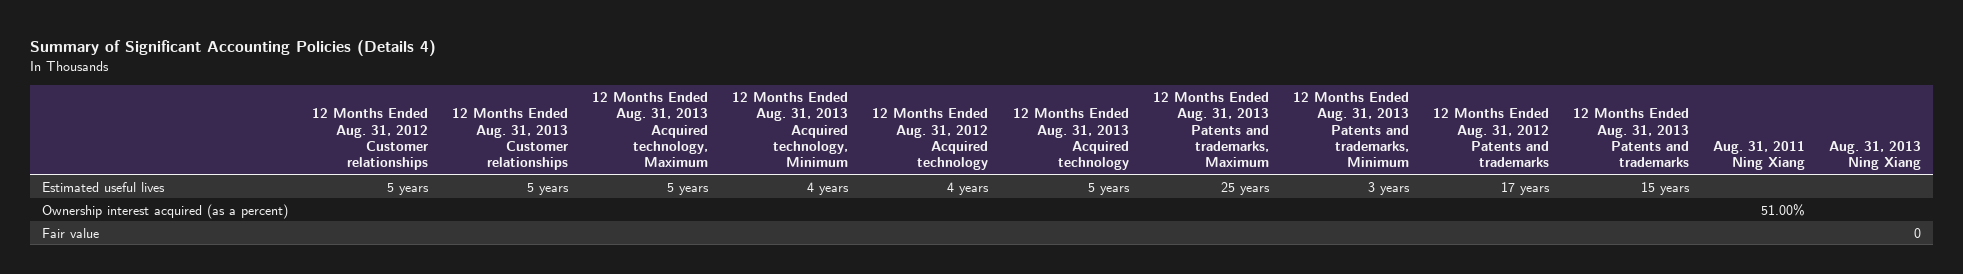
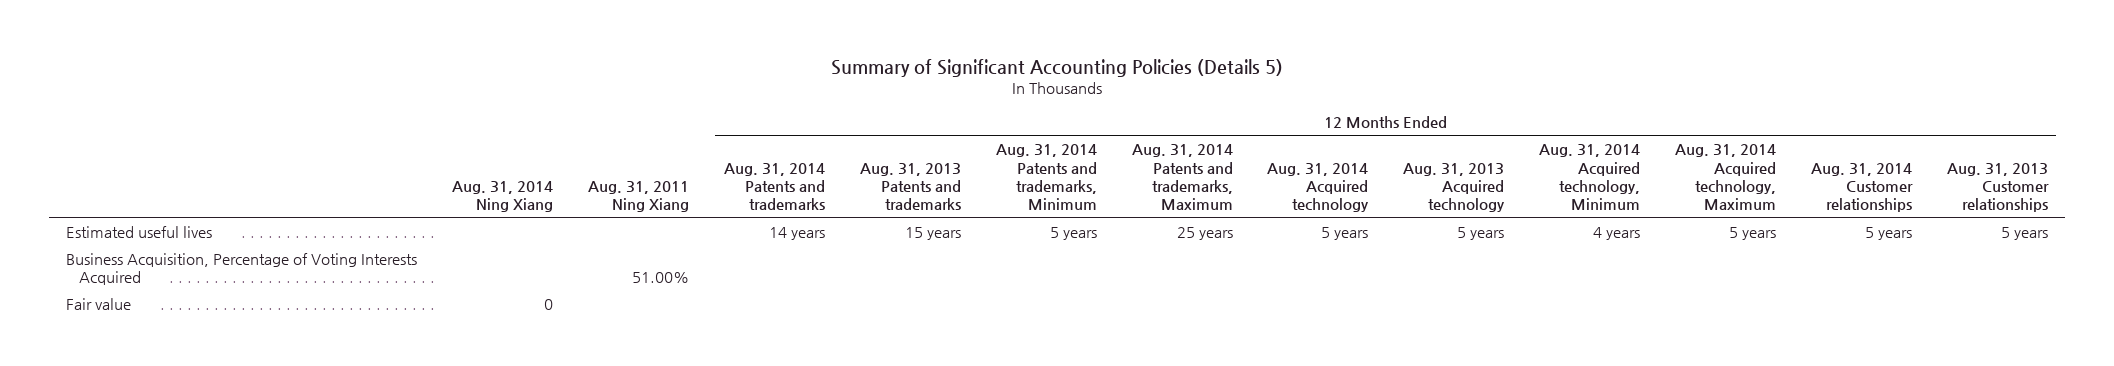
- Summary of Significant Accounting Policies (Details 4)
+ Summary of Significant Accounting Policies (Details 5)
- | 12 Months Ended Aug. 31, 2012 Customer relationships | 12 Months Ended Aug. 31, 2013 Customer relationships | 12 Months Ended Aug. 31, 2013 Acquired technology, Maximum | 12 Months Ended Aug. 31, 2013 Acquired technology, Minimum | 12 Months Ended Aug. 31, 2012 Acquired technology | 12 Months Ended Aug. 31, 2013 Acquired technology | 12 Months Ended Aug. 31, 2013 Patents and trademarks, Maximum | 12 Months Ended Aug. 31, 2013 Patents and trademarks, Minimum | 12 Months Ended Aug. 31, 2012 Patents and trademarks | 12 Months Ended Aug. 31, 2013 Patents and trademarks | Aug. 31, 2011 Ning Xiang | Aug. 31, 2013 Ning Xiang
+ | Aug. 31, 2014 Ning Xiang | Aug. 31, 2011 Ning Xiang | 12 Months Ended Aug. 31, 2014 Patents and trademarks | 12 Months Ended Aug. 31, 2013 Patents and trademarks | 12 Months Ended Aug. 31, 2014 Patents and trademarks, Minimum | 12 Months Ended Aug. 31, 2014 Patents and trademarks, Maximum | 12 Months Ended Aug. 31, 2014 Acquired technology | 12 Months Ended Aug. 31, 2013 Acquired technology | 12 Months Ended Aug. 31, 2014 Acquired technology, Minimum | 12 Months Ended Aug. 31, 2014 Acquired technology, Maximum | 12 Months Ended Aug. 31, 2014 Customer relationships | 12 Months Ended Aug. 31, 2013 Customer relationships
- Ownership interest acquired (as a percent) | | | | | | | | | | | 51.00% |
+ Business Acquisition, Percentage of Voting Interests Acquired | | 51.00% | | | | | | | | | |

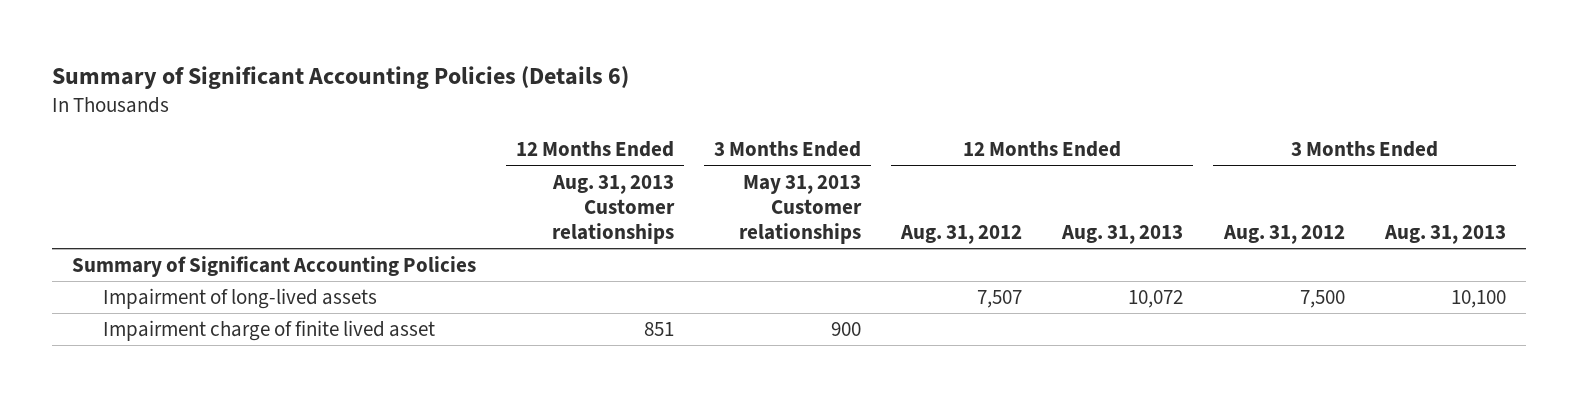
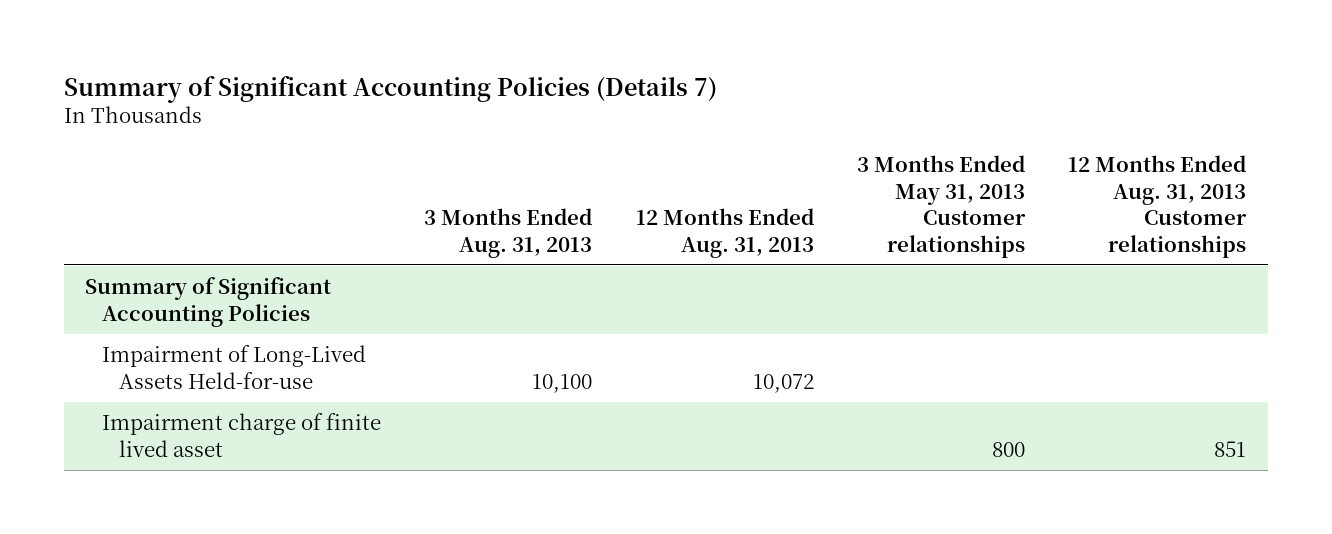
- Summary of Significant Accounting Policies (Details 6)
+ Summary of Significant Accounting Policies (Details 7)
- | 12 Months Ended Aug. 31, 2013 Customer relationships | 3 Months Ended May 31, 2013 Customer relationships | 12 Months Ended Aug. 31, 2012 | 12 Months Ended Aug. 31, 2013 | 3 Months Ended Aug. 31, 2012 | 3 Months Ended Aug. 31, 2013
+ | 3 Months Ended Aug. 31, 2013 | 12 Months Ended Aug. 31, 2013 | 3 Months Ended May 31, 2013 Customer relationships | 12 Months Ended Aug. 31, 2013 Customer relationships
- Impairment of long-lived assets | | | 7,507 | 10,072 | 7,500 | 10,100
- Impairment charge of finite lived asset | 851 | 900 | | | |
+ Impairment of Long-Lived Assets Held-for-use | 10,100 | 10,072 | |
+ Impairment charge of finite lived asset | | | 800 | 851

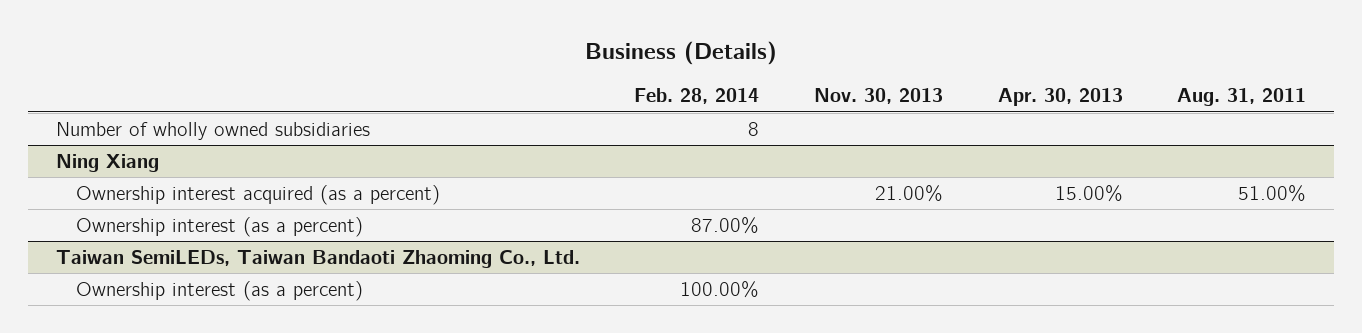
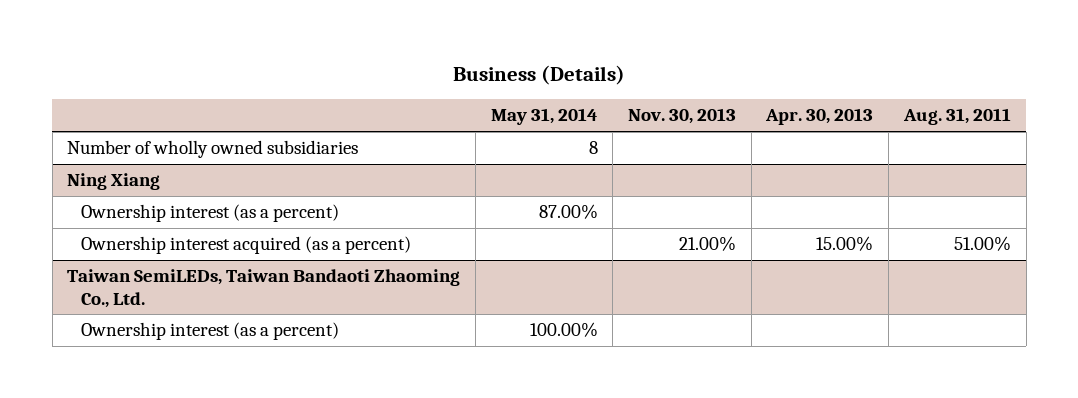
- | Feb. 28, 2014 | Nov. 30, 2013 | Apr. 30, 2013 | Aug. 31, 2011
+ | May 31, 2014 | Nov. 30, 2013 | Apr. 30, 2013 | Aug. 31, 2011
@ Ning Xiang
moved down: Ownership interest acquired (as a percent) | | 21.00% | 15.00% | 51.00%

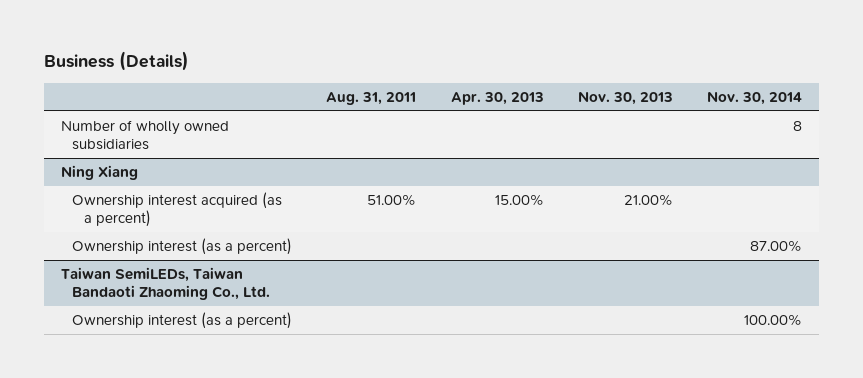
- | May 31, 2014 | Nov. 30, 2013 | Apr. 30, 2013 | Aug. 31, 2011
+ | Aug. 31, 2011 | Apr. 30, 2013 | Nov. 30, 2013 | Nov. 30, 2014
@ Ning Xiang
moved down: Ownership interest (as a percent) | | | | 87.00%

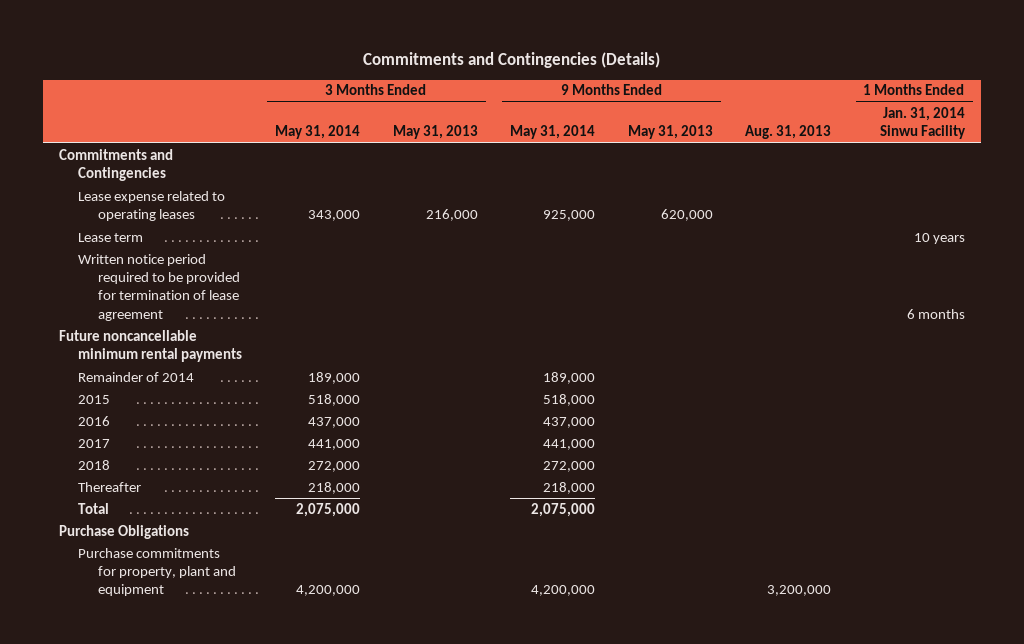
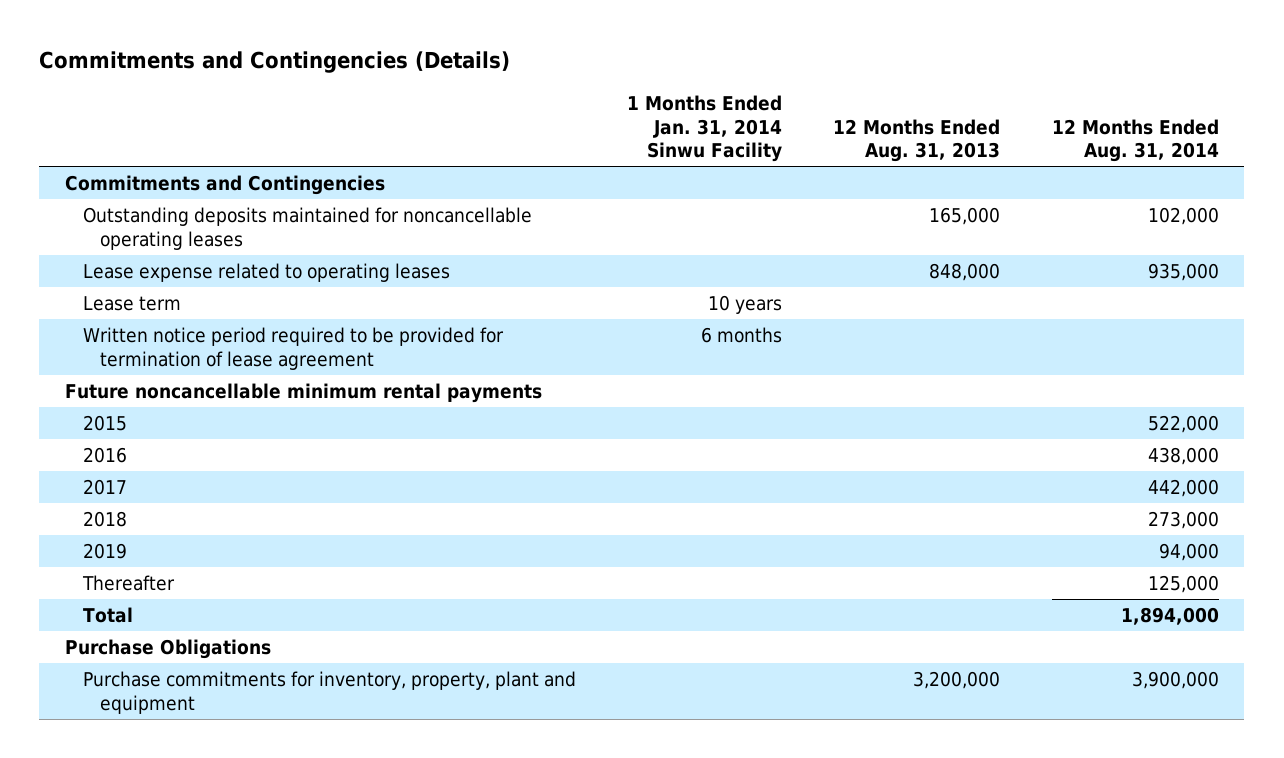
- | 3 Months Ended May 31, 2014 | 3 Months Ended May 31, 2013 | 9 Months Ended May 31, 2014 | 9 Months Ended May 31, 2013 | Aug. 31, 2013 | 1 Months Ended Jan. 31, 2014 Sinwu Facility
+ | 1 Months Ended Jan. 31, 2014 Sinwu Facility | 12 Months Ended Aug. 31, 2013 | 12 Months Ended Aug. 31, 2014
+ Outstanding deposits maintained for noncancellable operating leases | | 165,000 | 102,000
- Remainder of 2014 | 189,000 | | 189,000 | | |
+ 2019 | | | 94,000
- Purchase commitments for property, plant and equipment | 4,200,000 | | 4,200,000 | | 3,200,000 |
+ Purchase commitments for inventory, property, plant and equipment | | 3,200,000 | 3,900,000

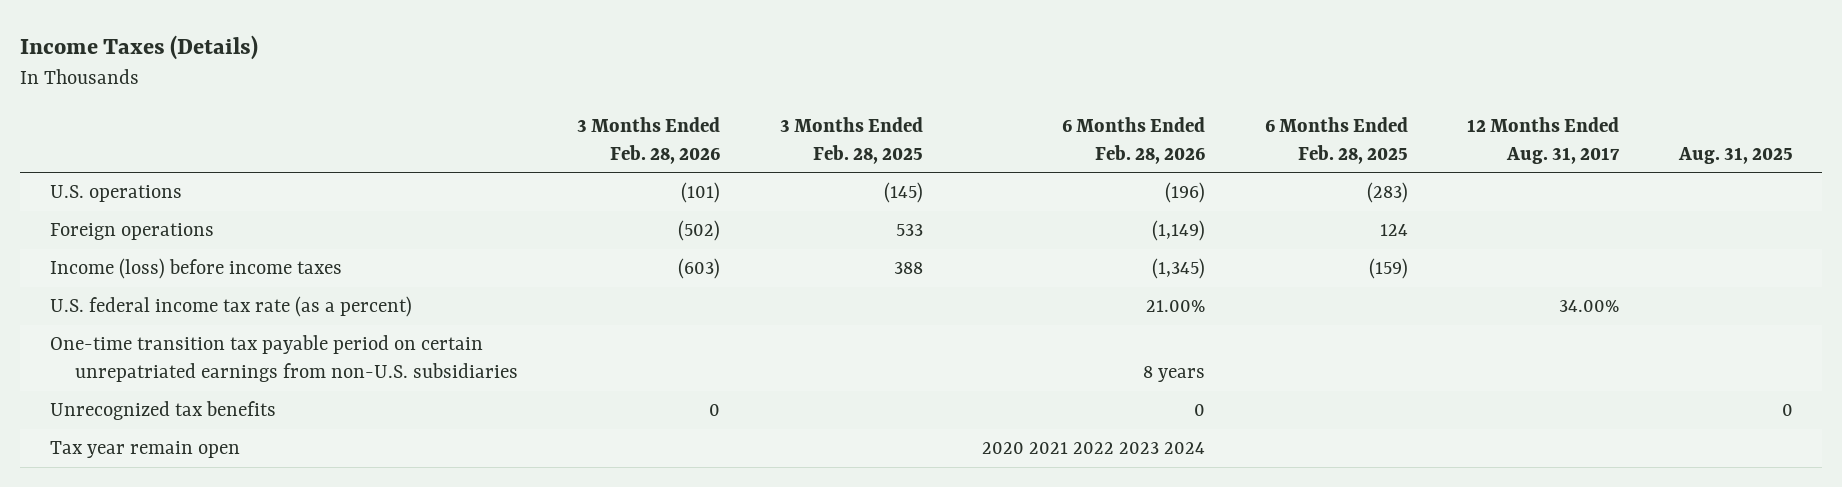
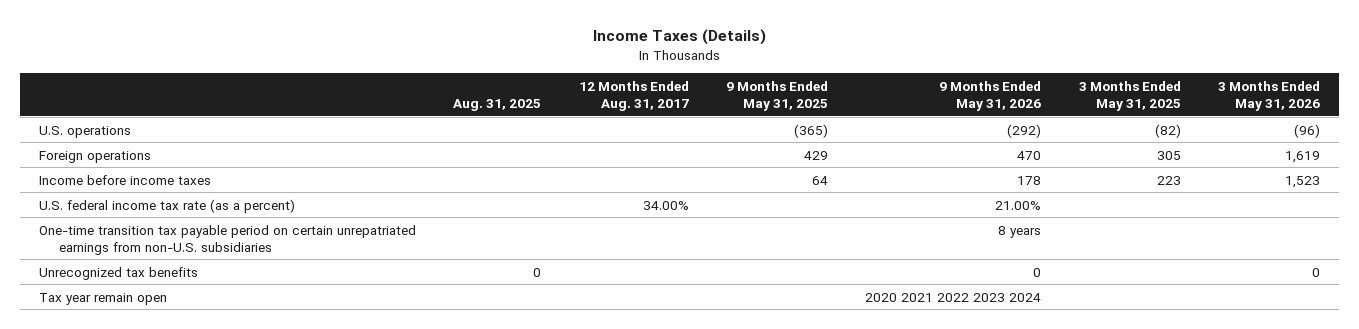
- | 3 Months Ended Feb. 28, 2026 | 3 Months Ended Feb. 28, 2025 | 6 Months Ended Feb. 28, 2026 | 6 Months Ended Feb. 28, 2025 | 12 Months Ended Aug. 31, 2017 | Aug. 31, 2025
+ | Aug. 31, 2025 | 12 Months Ended Aug. 31, 2017 | 9 Months Ended May 31, 2025 | 9 Months Ended May 31, 2026 | 3 Months Ended May 31, 2025 | 3 Months Ended May 31, 2026
- Income (loss) before income taxes | (603) | 388 | (1,345) | (159) | |
+ Income before income taxes | | | 64 | 178 | 223 | 1,523

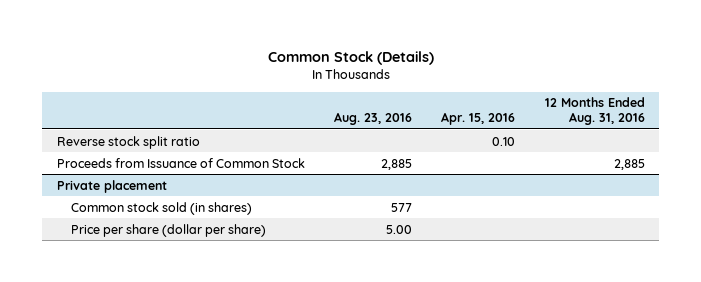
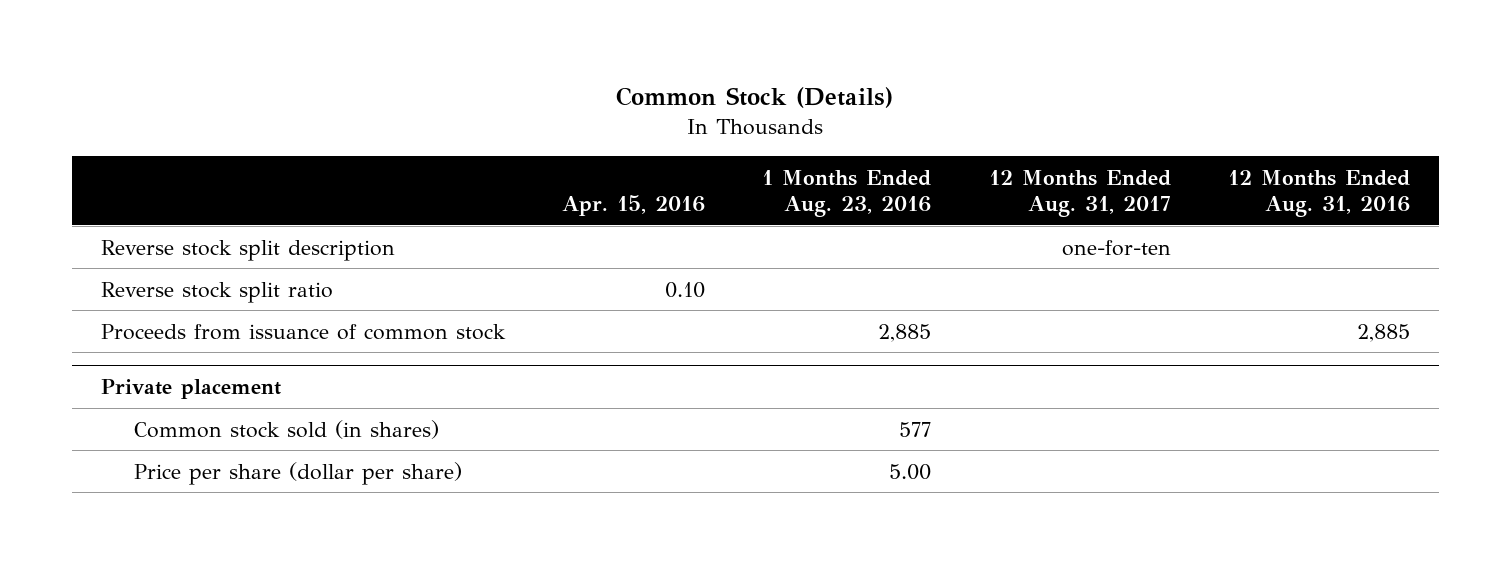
- | Aug. 23, 2016 | Apr. 15, 2016 | 12 Months Ended Aug. 31, 2016
+ | Apr. 15, 2016 | 1 Months Ended Aug. 23, 2016 | 12 Months Ended Aug. 31, 2017 | 12 Months Ended Aug. 31, 2016
+ Reverse stock split description | | | one-for-ten |
- Proceeds from Issuance of Common Stock | 2,885 | | 2,885
+ Proceeds from issuance of common stock | | 2,885 | | 2,885

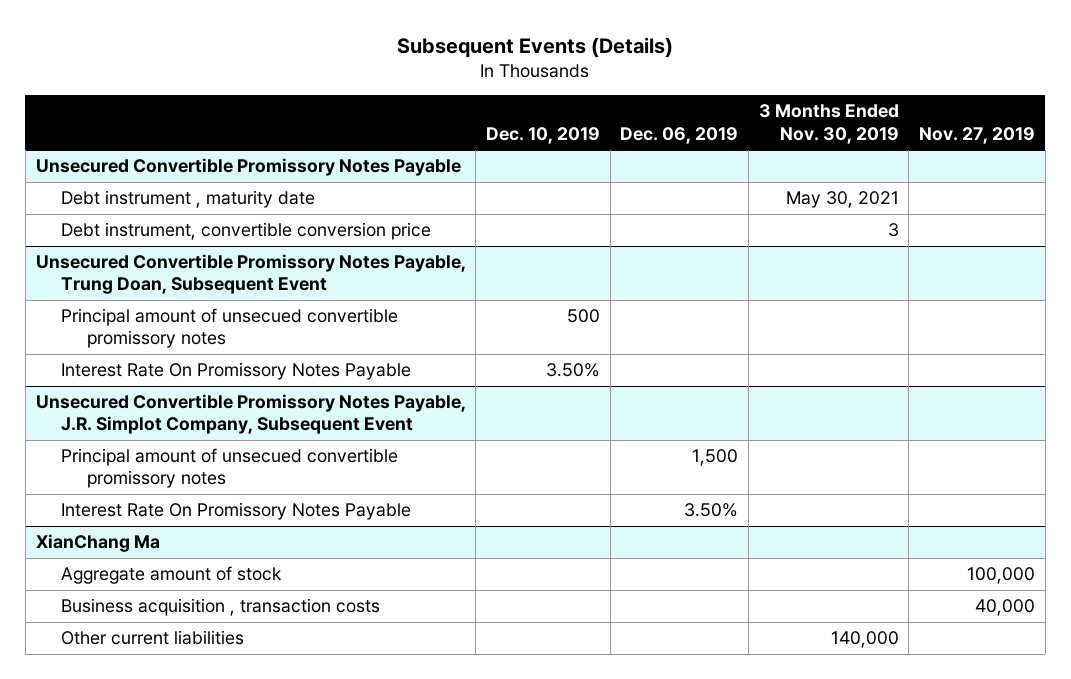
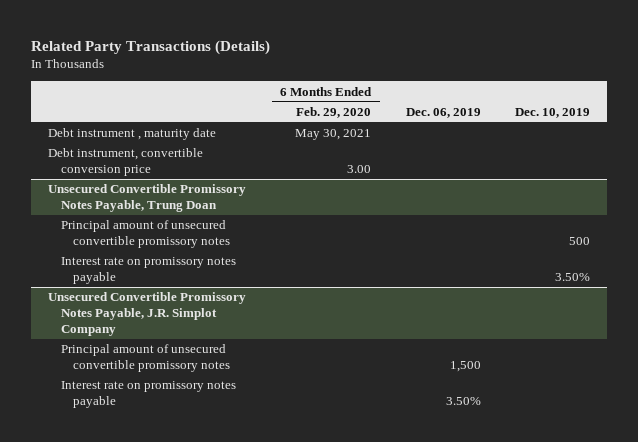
- Subsequent Events (Details)
+ Related Party Transactions (Details)
- | Dec. 10, 2019 | Dec. 06, 2019 | 3 Months Ended Nov. 30, 2019 | Nov. 27, 2019
+ | 6 Months Ended Feb. 29, 2020 | Dec. 06, 2019 | Dec. 10, 2019
- Unsecured Convertible Promissory Notes Payable
- Debt instrument , maturity date | | | May 30, 2021 |
- Debt instrument, convertible conversion price | | | 3 |
- Unsecured Convertible Promissory Notes Payable, Trung Doan, Subsequent Event
- Principal amount of unsecued convertible promissory notes | 500 | | |
- Interest Rate On Promissory Notes Payable | 3.50% | | |
- Unsecured Convertible Promissory Notes Payable, J.R. Simplot Company, Subsequent Event
- Principal amount of unsecued convertible promissory notes | | 1,500 | |
- Interest Rate On Promissory Notes Payable | | 3.50% | |
- XianChang Ma
- Aggregate amount of stock | | | | 100,000
- Business acquisition , transaction costs | | | | 40,000
- Other current liabilities | | | 140,000 |
+ Debt instrument , maturity date | May 30, 2021 | |
+ Debt instrument, convertible conversion price | 3.00 | |
+ Unsecured Convertible Promissory Notes Payable, Trung Doan
+ Principal amount of unsecured convertible promissory notes | | | 500
+ Interest rate on promissory notes payable | | | 3.50%
+ Unsecured Convertible Promissory Notes Payable, J.R. Simplot Company
+ Principal amount of unsecured convertible promissory notes | | 1,500 |
+ Interest rate on promissory notes payable | | 3.50% |

